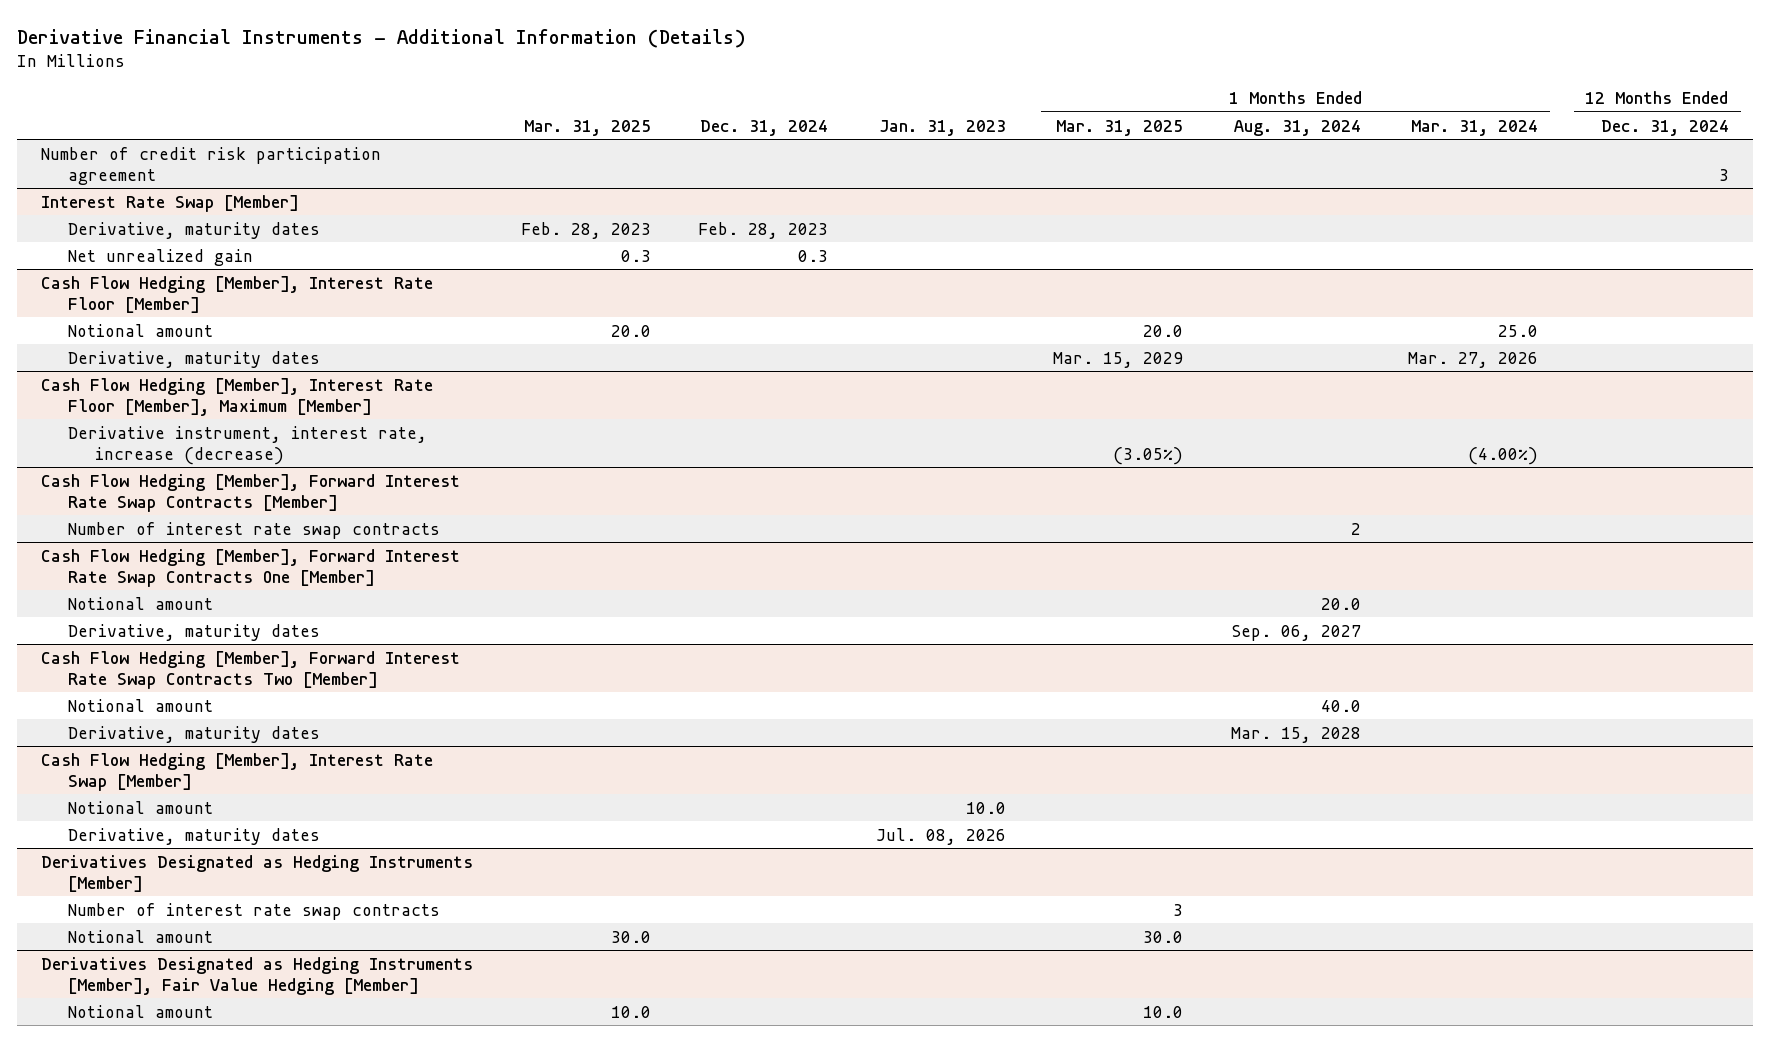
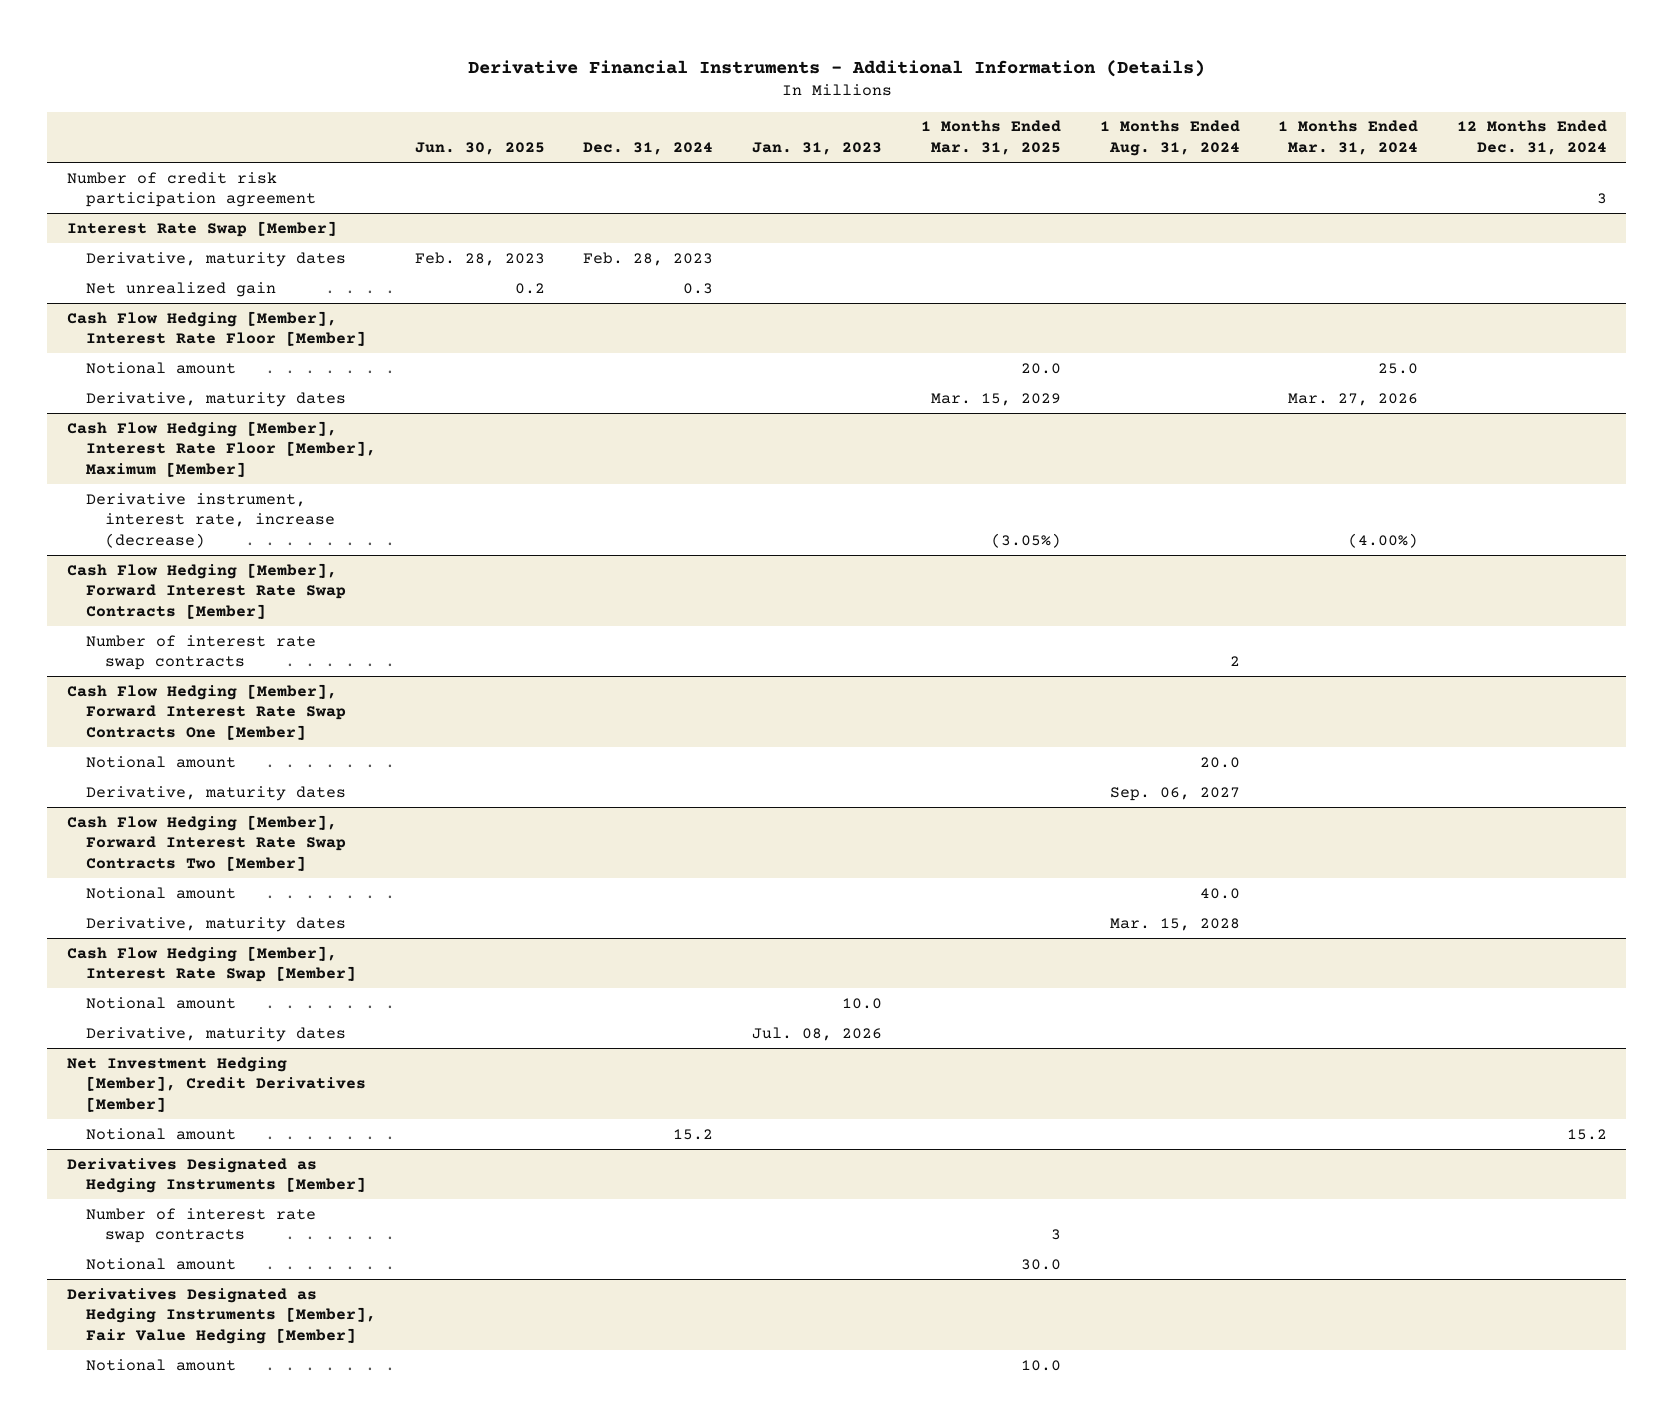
- | Mar. 31, 2025 | Dec. 31, 2024 | Jan. 31, 2023 | 1 Months Ended Mar. 31, 2025 | 1 Months Ended Aug. 31, 2024 | 1 Months Ended Mar. 31, 2024 | 12 Months Ended Dec. 31, 2024
+ | Jun. 30, 2025 | Dec. 31, 2024 | Jan. 31, 2023 | 1 Months Ended Mar. 31, 2025 | 1 Months Ended Aug. 31, 2024 | 1 Months Ended Mar. 31, 2024 | 12 Months Ended Dec. 31, 2024
+ Net Investment Hedging [Member], Credit Derivatives [Member]
+ Notional amount | | 15.2 | | | | | 15.2

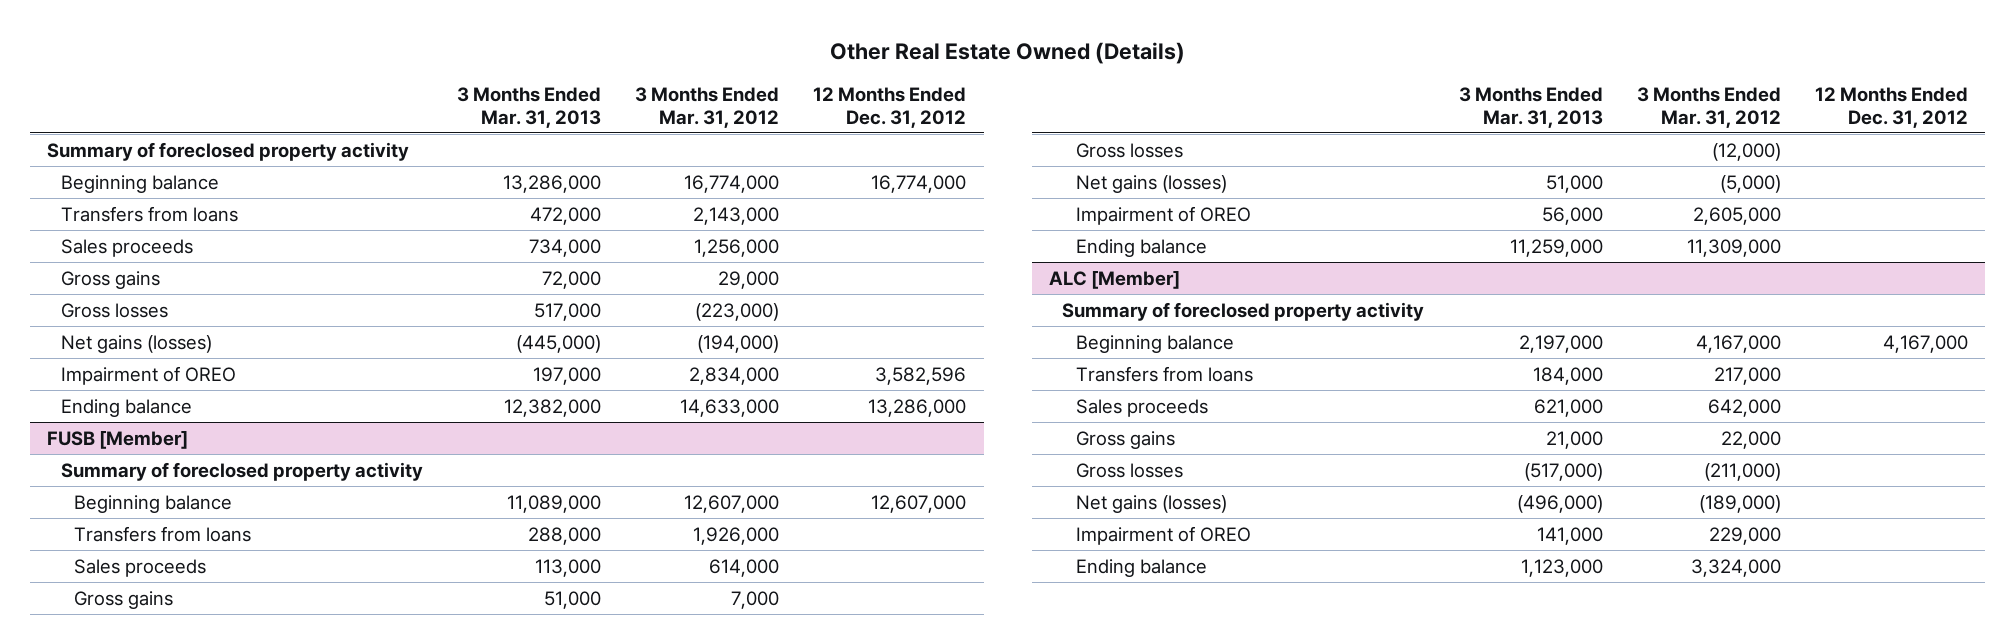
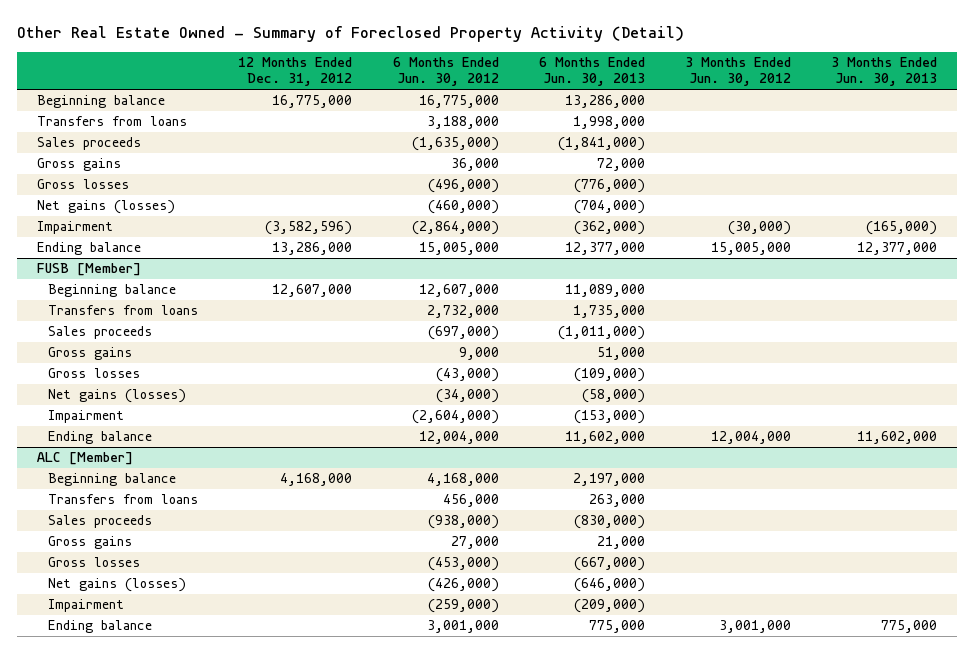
- Other Real Estate Owned (Details)
+ Other Real Estate Owned - Summary of Foreclosed Property Activity (Detail)
- | 3 Months Ended Mar. 31, 2013 | 3 Months Ended Mar. 31, 2012 | 12 Months Ended Dec. 31, 2012
+ | 12 Months Ended Dec. 31, 2012 | 6 Months Ended Jun. 30, 2012 | 6 Months Ended Jun. 30, 2013 | 3 Months Ended Jun. 30, 2012 | 3 Months Ended Jun. 30, 2013
- Summary of foreclosed property activity
- Beginning balance | 13,286,000 | 16,774,000 | 16,774,000
+ Beginning balance | 16,775,000 | 16,775,000 | 13,286,000 | |
- Impairment of OREO | 197,000 | 2,834,000 | 3,582,596
+ Impairment | (3,582,596) | (2,864,000) | (362,000) | (30,000) | (165,000)
@ FUSB [Member]
- Summary of foreclosed property activity
- Impairment of OREO | 56,000 | 2,605,000 |
+ Impairment | | (2,604,000) | (153,000) | |
@ ALC [Member]
- Summary of foreclosed property activity
- Beginning balance | 2,197,000 | 4,167,000 | 4,167,000
+ Beginning balance | 4,168,000 | 4,168,000 | 2,197,000 | |
- Impairment of OREO | 141,000 | 229,000 |
+ Impairment | | (259,000) | (209,000) | |

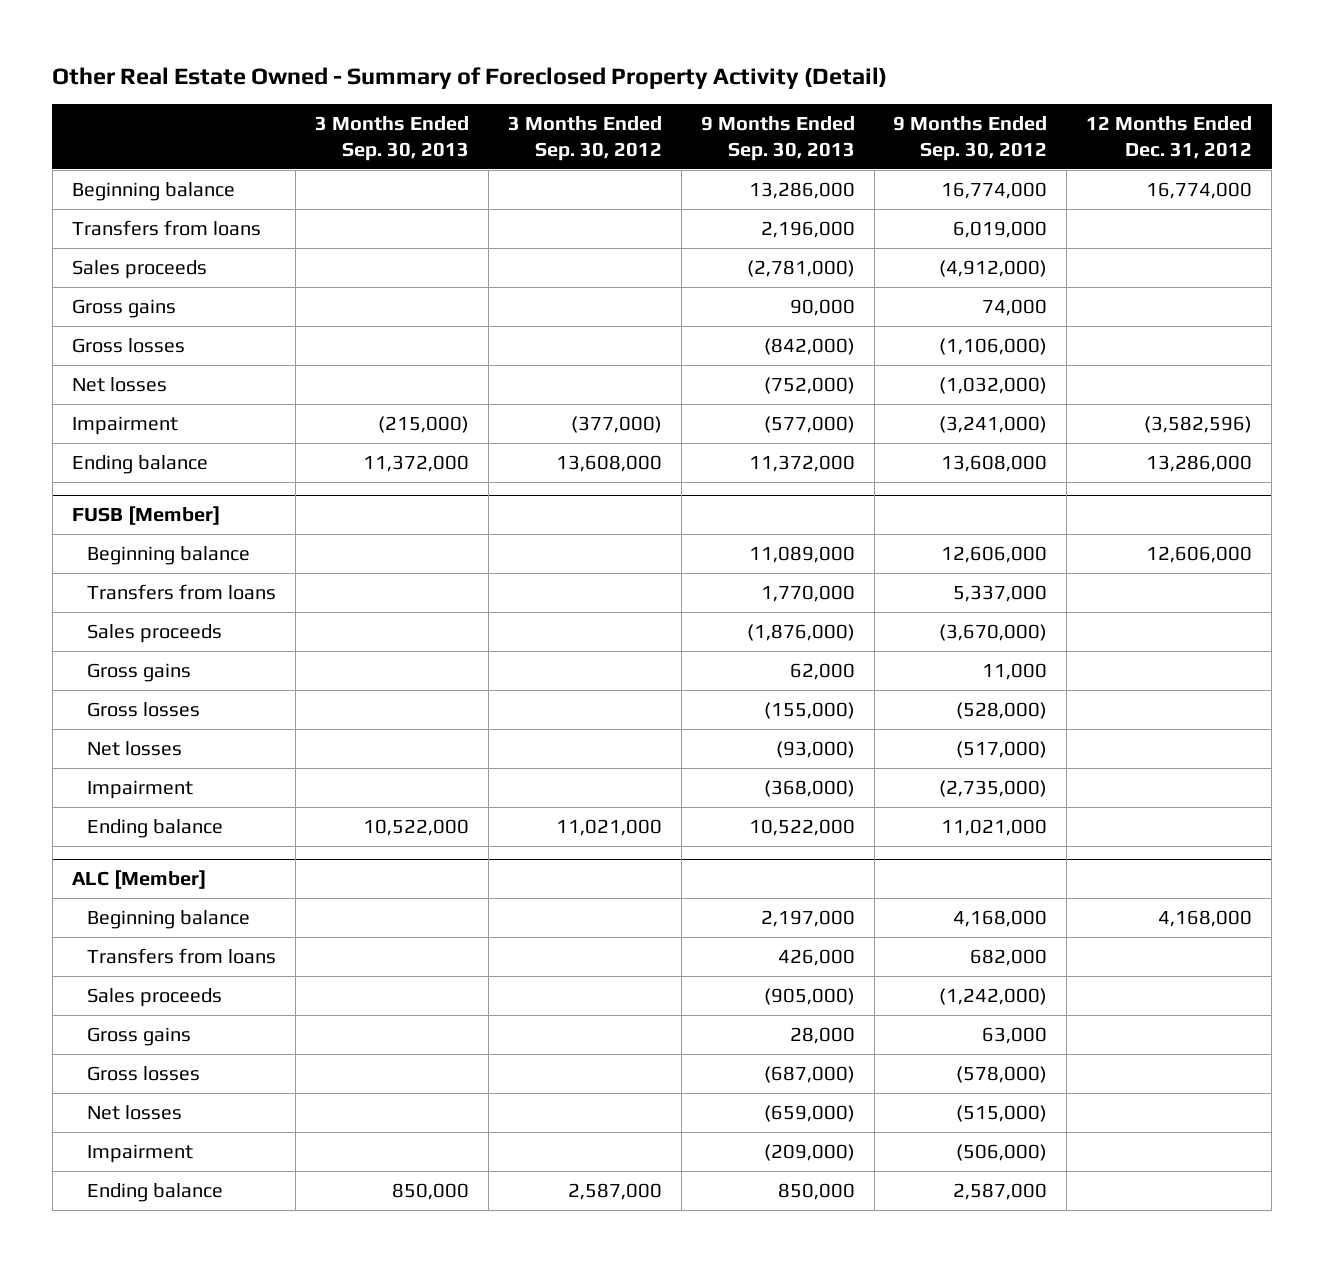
- | 12 Months Ended Dec. 31, 2012 | 6 Months Ended Jun. 30, 2012 | 6 Months Ended Jun. 30, 2013 | 3 Months Ended Jun. 30, 2012 | 3 Months Ended Jun. 30, 2013
+ | 3 Months Ended Sep. 30, 2013 | 3 Months Ended Sep. 30, 2012 | 9 Months Ended Sep. 30, 2013 | 9 Months Ended Sep. 30, 2012 | 12 Months Ended Dec. 31, 2012
- Beginning balance | 16,775,000 | 16,775,000 | 13,286,000 | |
+ Beginning balance | | | 13,286,000 | 16,774,000 | 16,774,000
- Net gains (losses) | | (460,000) | (704,000) | |
+ Net losses | | | (752,000) | (1,032,000) |
@ FUSB [Member]
- Beginning balance | 12,607,000 | 12,607,000 | 11,089,000 | |
+ Beginning balance | | | 11,089,000 | 12,606,000 | 12,606,000
- Net gains (losses) | | (34,000) | (58,000) | |
+ Net losses | | | (93,000) | (517,000) |
@ ALC [Member]
- Net gains (losses) | | (426,000) | (646,000) | |
+ Net losses | | | (659,000) | (515,000) |

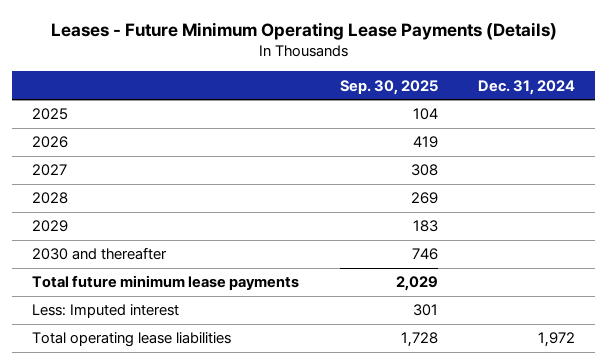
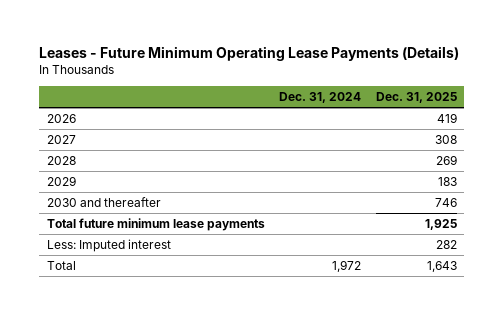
- | Sep. 30, 2025 | Dec. 31, 2024
+ | Dec. 31, 2024 | Dec. 31, 2025
- 2025 | 104 |
- Total operating lease liabilities | 1,728 | 1,972
+ Total | 1,972 | 1,643

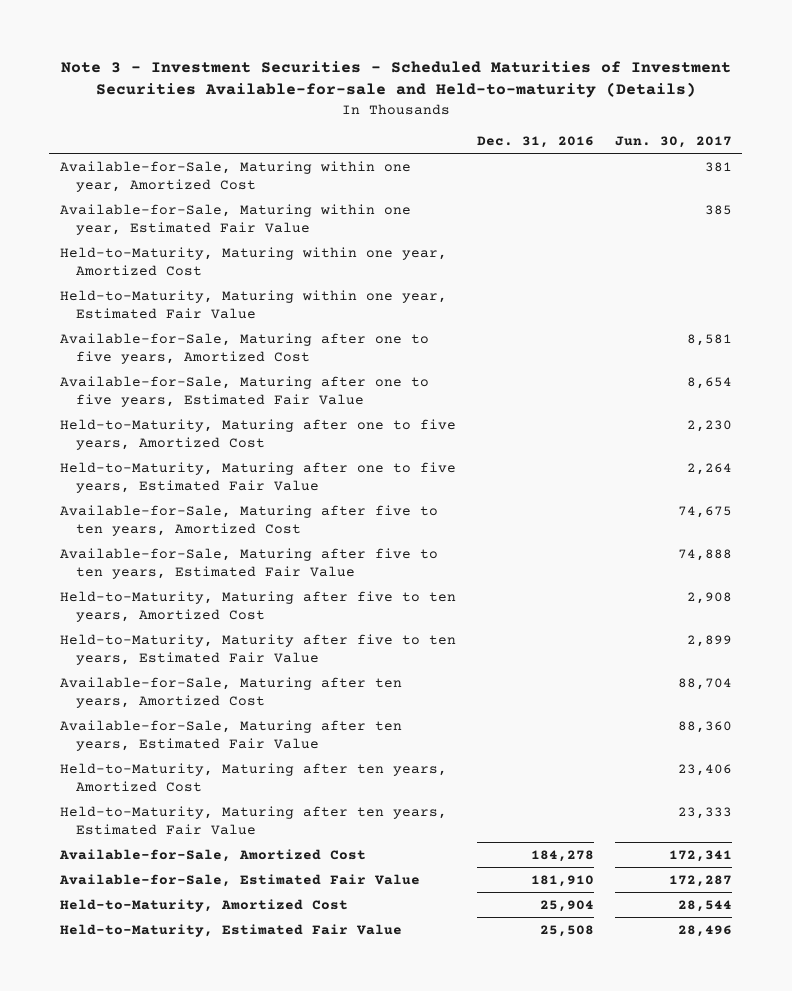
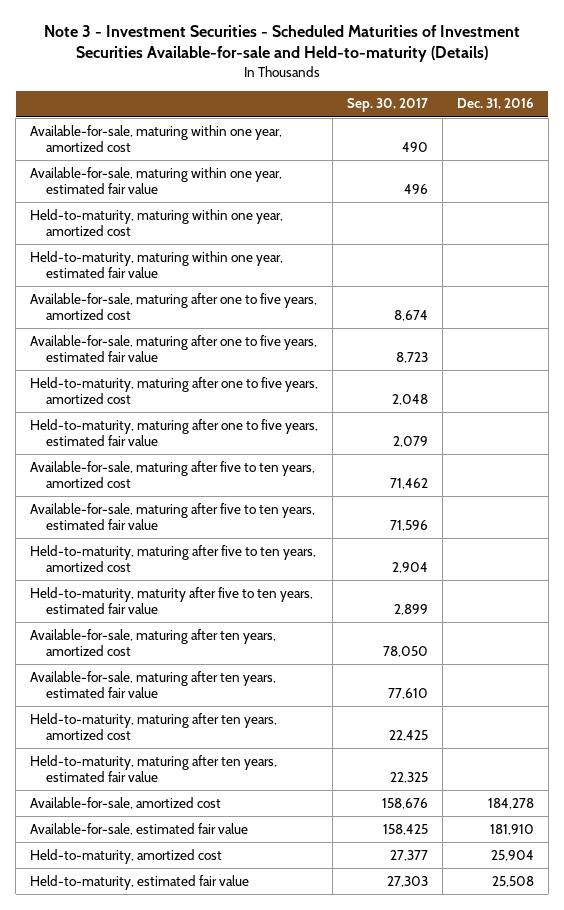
- | Dec. 31, 2016 | Jun. 30, 2017
+ | Sep. 30, 2017 | Dec. 31, 2016
- Available-for-Sale, Maturing within one year, Amortized Cost | | 381
- Available-for-Sale, Maturing within one year, Estimated Fair Value | | 385
- Held-to-Maturity, Maturing within one year, Amortized Cost
- Held-to-Maturity, Maturing within one year, Estimated Fair Value
- Available-for-Sale, Maturing after one to five years, Amortized Cost | | 8,581
- Available-for-Sale, Maturing after one to five years, Estimated Fair Value | | 8,654
- Held-to-Maturity, Maturing after one to five years, Amortized Cost | | 2,230
- Held-to-Maturity, Maturing after one to five years, Estimated Fair Value | | 2,264
- Available-for-Sale, Maturing after five to ten years, Amortized Cost | | 74,675
- Available-for-Sale, Maturing after five to ten years, Estimated Fair Value | | 74,888
- Held-to-Maturity, Maturing after five to ten years, Amortized Cost | | 2,908
- Held-to-Maturity, Maturity after five to ten years, Estimated Fair Value | | 2,899
- Available-for-Sale, Maturing after ten years, Amortized Cost | | 88,704
- Available-for-Sale, Maturing after ten years, Estimated Fair Value | | 88,360
- Held-to-Maturity, Maturing after ten years, Amortized Cost | | 23,406
- Held-to-Maturity, Maturing after ten years, Estimated Fair Value | | 23,333
- Available-for-Sale, Amortized Cost | 184,278 | 172,341
- Available-for-Sale, Estimated Fair Value | 181,910 | 172,287
- Held-to-Maturity, Amortized Cost | 25,904 | 28,544
- Held-to-Maturity, Estimated Fair Value | 25,508 | 28,496
+ Available-for-sale, maturing within one year, amortized cost | 490 |
+ Available-for-sale, maturing within one year, estimated fair value | 496 |
+ Held-to-maturity, maturing within one year, amortized cost
+ Held-to-maturity, maturing within one year, estimated fair value
+ Available-for-sale, maturing after one to five years, amortized cost | 8,674 |
+ Available-for-sale, maturing after one to five years, estimated fair value | 8,723 |
+ Held-to-maturity, maturing after one to five years, amortized cost | 2,048 |
+ Held-to-maturity, maturing after one to five years, estimated fair value | 2,079 |
+ Available-for-sale, maturing after five to ten years, amortized cost | 71,462 |
+ Available-for-sale, maturing after five to ten years, estimated fair value | 71,596 |
+ Held-to-maturity, maturing after five to ten years, amortized cost | 2,904 |
+ Held-to-maturity, maturity after five to ten years, estimated fair value | 2,899 |
+ Available-for-sale, maturing after ten years, amortized cost | 78,050 |
+ Available-for-sale, maturing after ten years, estimated fair value | 77,610 |
+ Held-to-maturity, maturing after ten years, amortized cost | 22,425 |
+ Held-to-maturity, maturing after ten years, estimated fair value | 22,325 |
+ Available-for-sale, amortized cost | 158,676 | 184,278
+ Available-for-sale, estimated fair value | 158,425 | 181,910
+ Held-to-maturity, amortized cost | 27,377 | 25,904
+ Held-to-maturity, estimated fair value | 27,303 | 25,508

